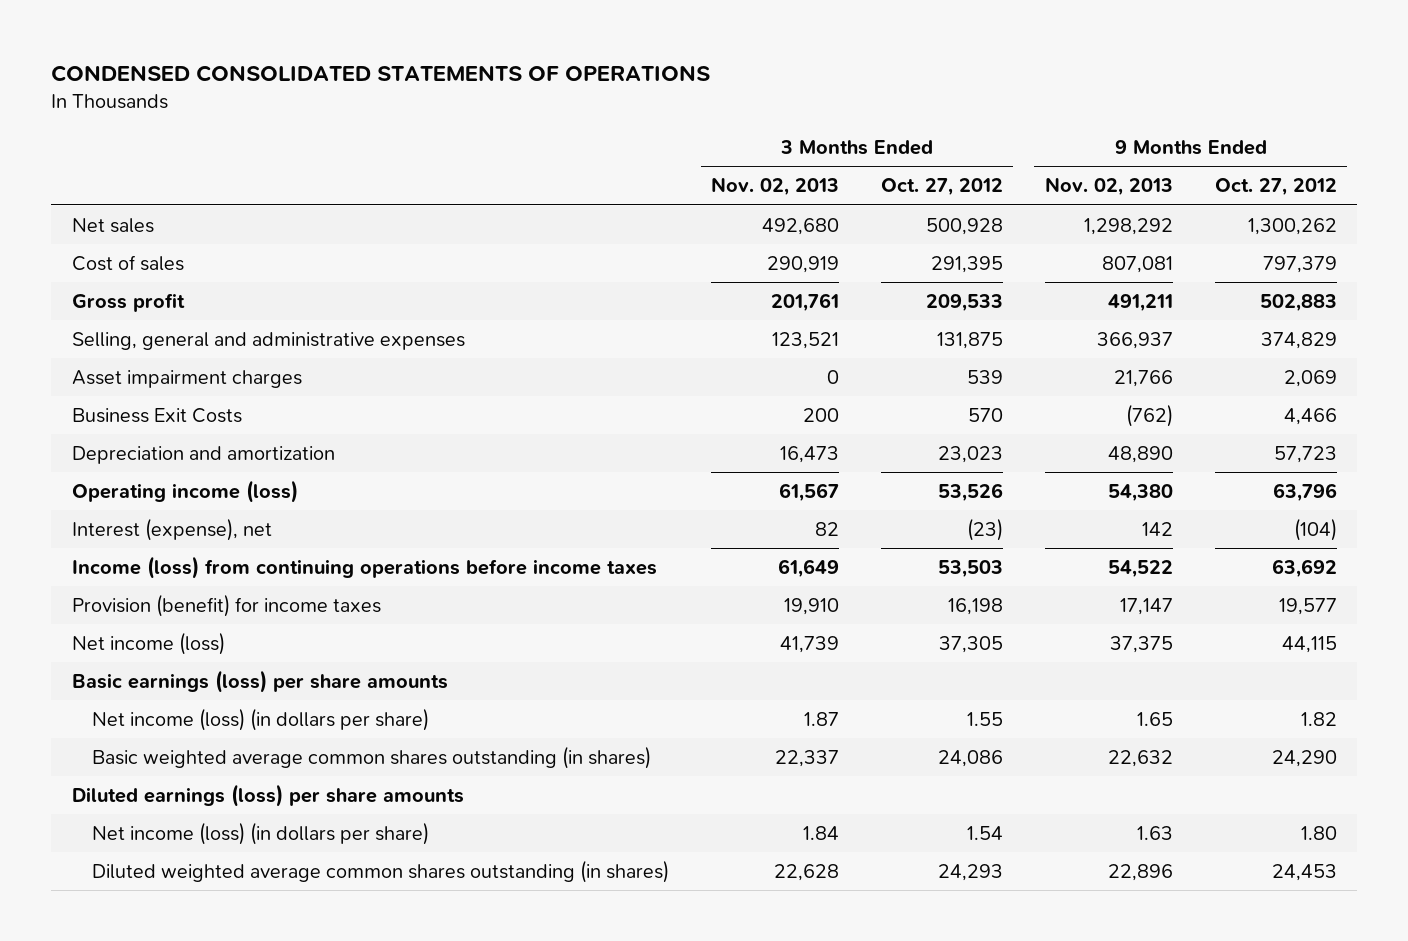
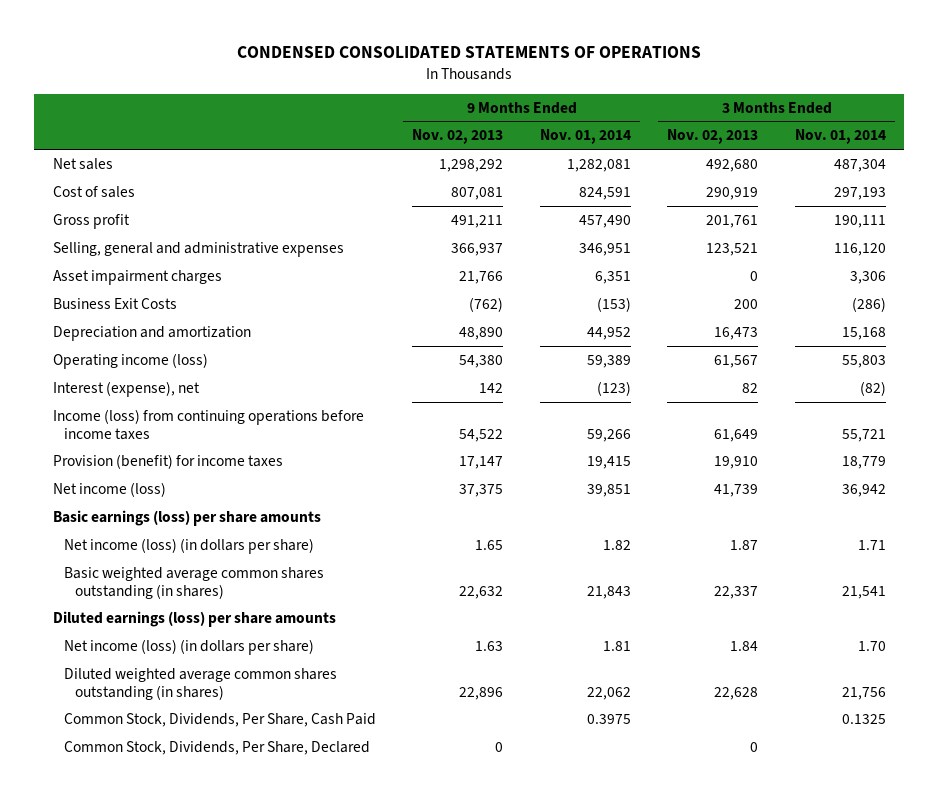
- | 3 Months Ended Nov. 02, 2013 | 3 Months Ended Oct. 27, 2012 | 9 Months Ended Nov. 02, 2013 | 9 Months Ended Oct. 27, 2012
+ | 9 Months Ended Nov. 02, 2013 | 9 Months Ended Nov. 01, 2014 | 3 Months Ended Nov. 02, 2013 | 3 Months Ended Nov. 01, 2014
+ Common Stock, Dividends, Per Share, Cash Paid | | 0.3975 | | 0.1325
+ Common Stock, Dividends, Per Share, Declared | 0 | | 0 |

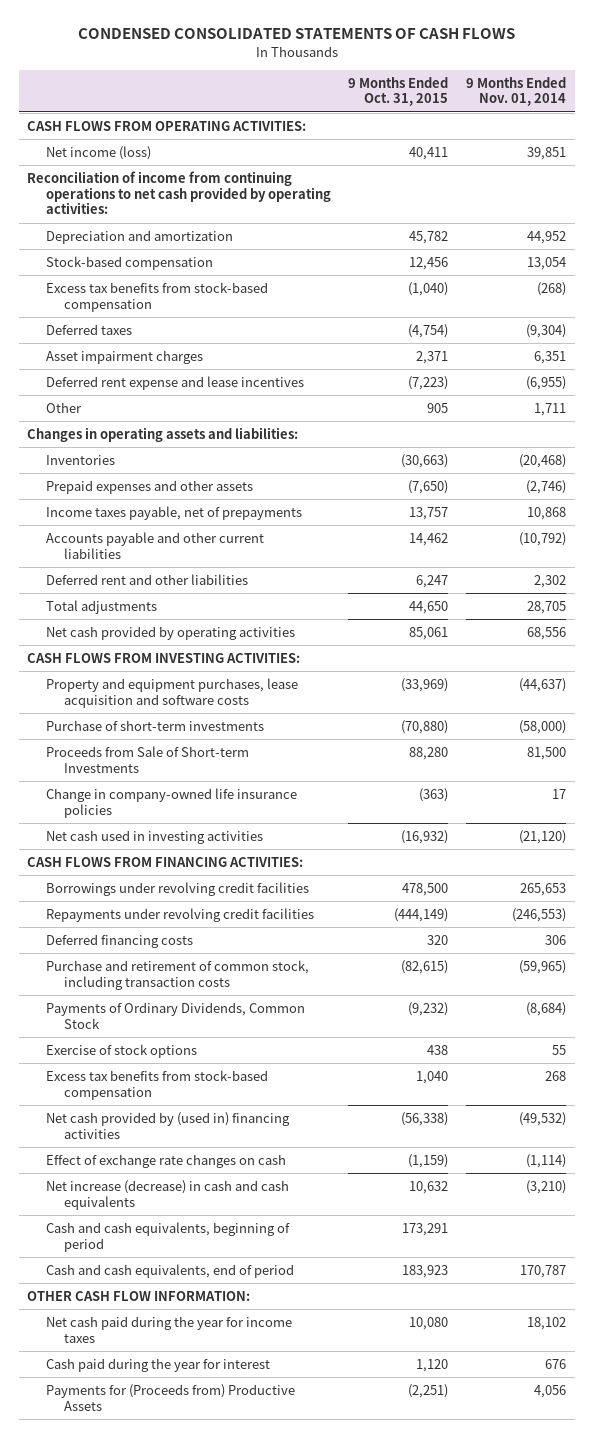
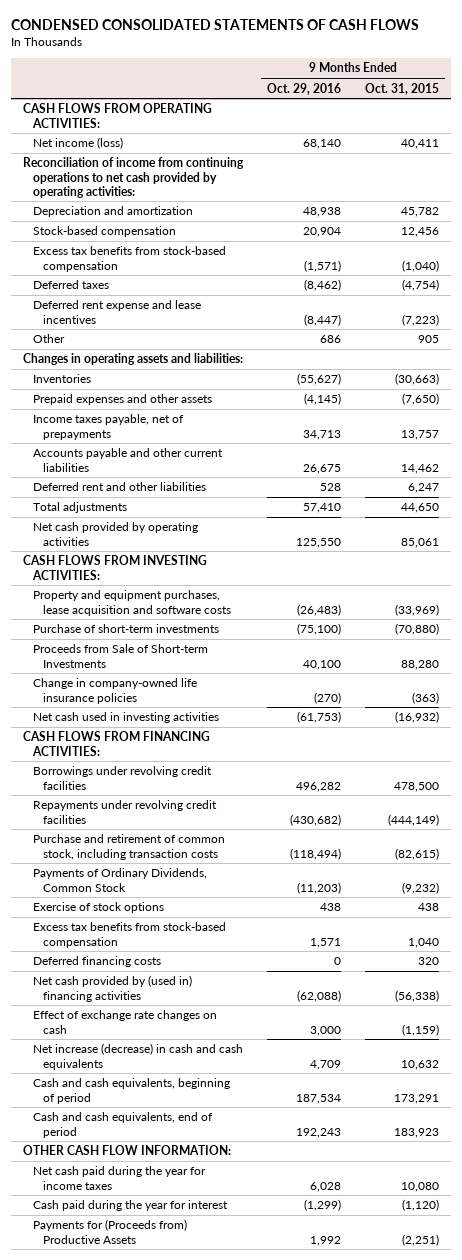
- | 9 Months Ended Oct. 31, 2015 | 9 Months Ended Nov. 01, 2014
+ | 9 Months Ended Oct. 29, 2016 | 9 Months Ended Oct. 31, 2015
- Asset impairment charges | 2,371 | 6,351
moved down: Deferred financing costs | 0 | 320
- Cash paid during the year for interest | 1,120 | 676
+ Cash paid during the year for interest | (1,299) | (1,120)

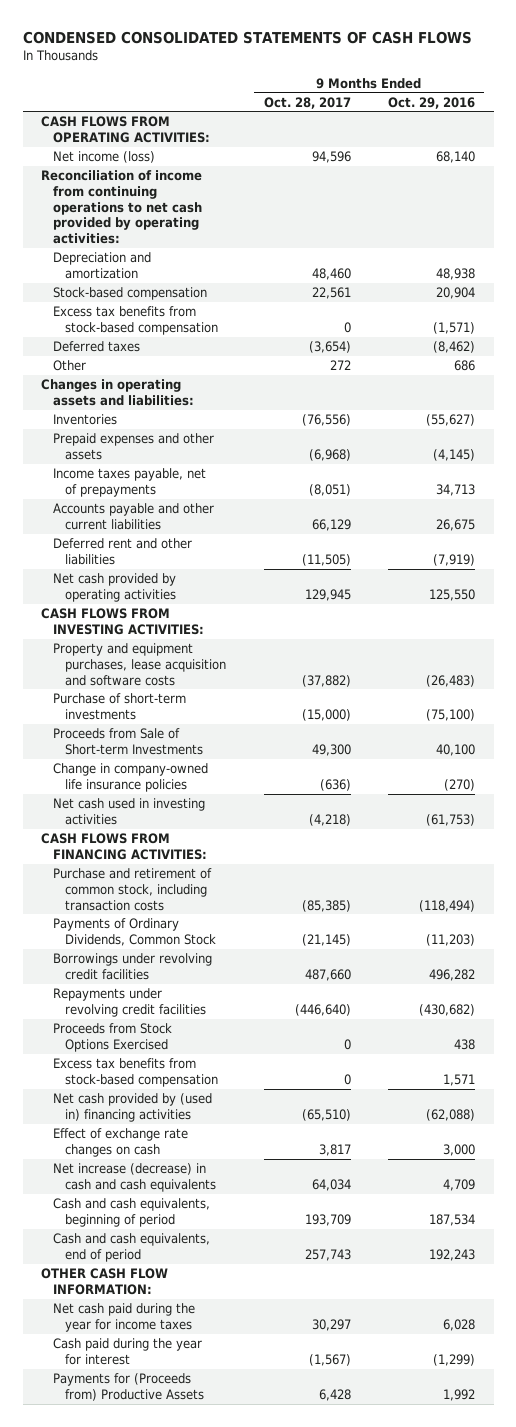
- | 9 Months Ended Oct. 29, 2016 | 9 Months Ended Oct. 31, 2015
+ | 9 Months Ended Oct. 28, 2017 | 9 Months Ended Oct. 29, 2016
- Deferred rent expense and lease incentives | (8,447) | (7,223)
- Deferred rent and other liabilities | 528 | 6,247
- Total adjustments | 57,410 | 44,650
+ Deferred rent and other liabilities | (11,505) | (7,919)
- Exercise of stock options | 438 | 438
moved down: Borrowings under revolving credit facilities | 487,660 | 496,282
moved down: Repayments under revolving credit facilities | (446,640) | (430,682)
+ Proceeds from Stock Options Exercised | 0 | 438
- Deferred financing costs | 0 | 320

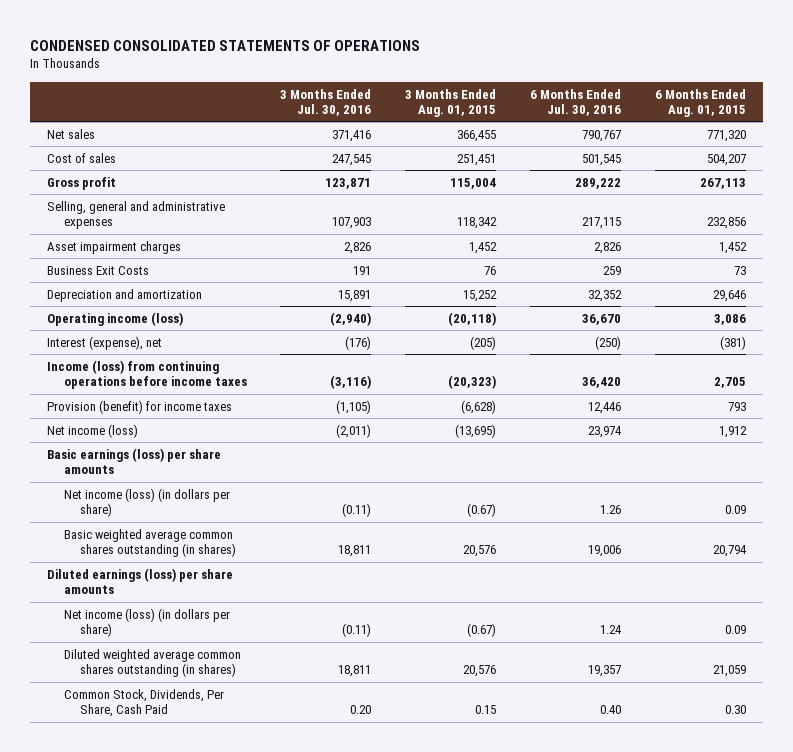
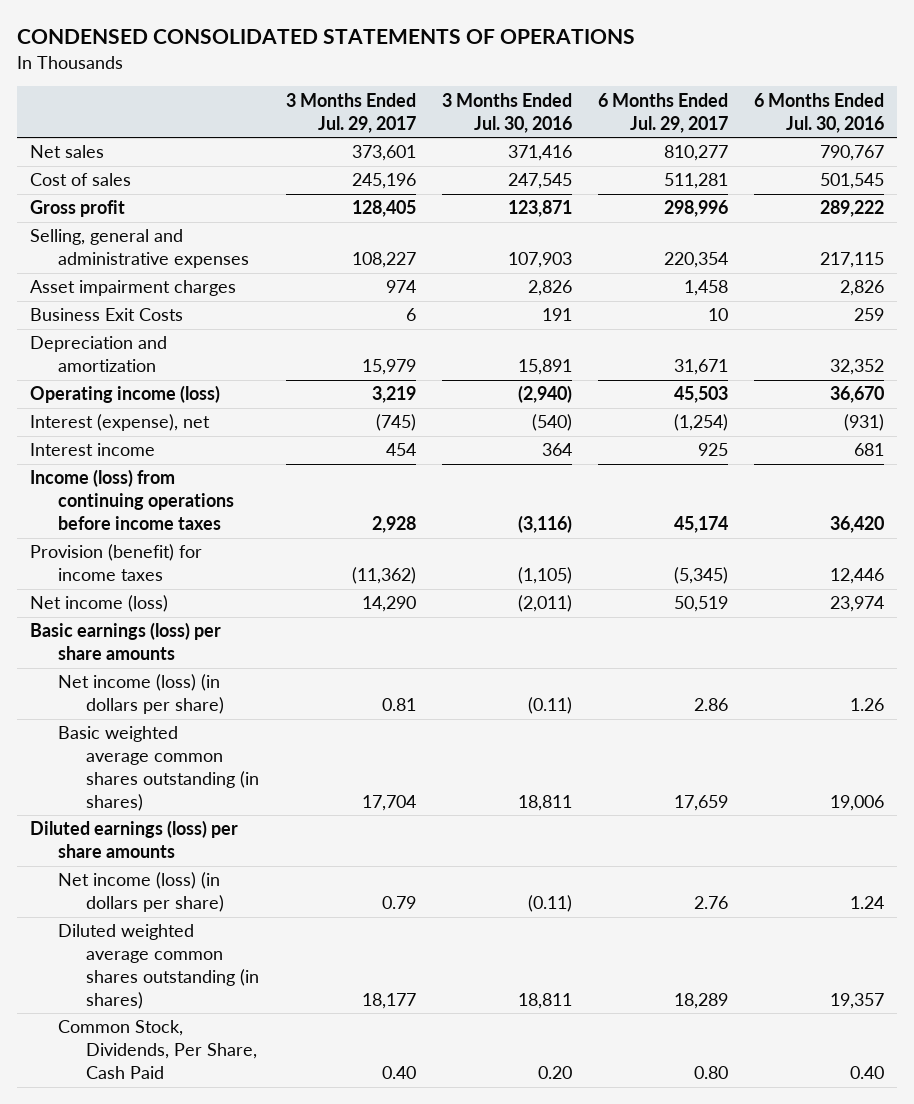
- | 3 Months Ended Jul. 30, 2016 | 3 Months Ended Aug. 01, 2015 | 6 Months Ended Jul. 30, 2016 | 6 Months Ended Aug. 01, 2015
+ | 3 Months Ended Jul. 29, 2017 | 3 Months Ended Jul. 30, 2016 | 6 Months Ended Jul. 29, 2017 | 6 Months Ended Jul. 30, 2016
- Interest (expense), net | (176) | (205) | (250) | (381)
+ Interest (expense), net | (745) | (540) | (1,254) | (931)
+ Interest income | 454 | 364 | 925 | 681

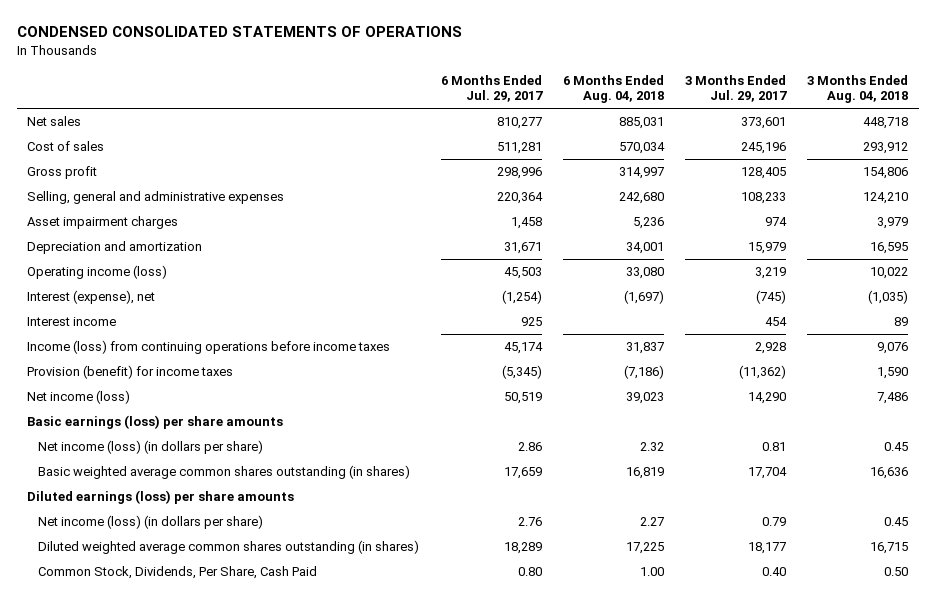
- | 3 Months Ended Jul. 29, 2017 | 3 Months Ended Jul. 30, 2016 | 6 Months Ended Jul. 29, 2017 | 6 Months Ended Jul. 30, 2016
+ | 6 Months Ended Jul. 29, 2017 | 6 Months Ended Aug. 04, 2018 | 3 Months Ended Jul. 29, 2017 | 3 Months Ended Aug. 04, 2018
- Selling, general and administrative expenses | 108,227 | 107,903 | 220,354 | 217,115
+ Selling, general and administrative expenses | 220,364 | 242,680 | 108,233 | 124,210
- Business Exit Costs | 6 | 191 | 10 | 259

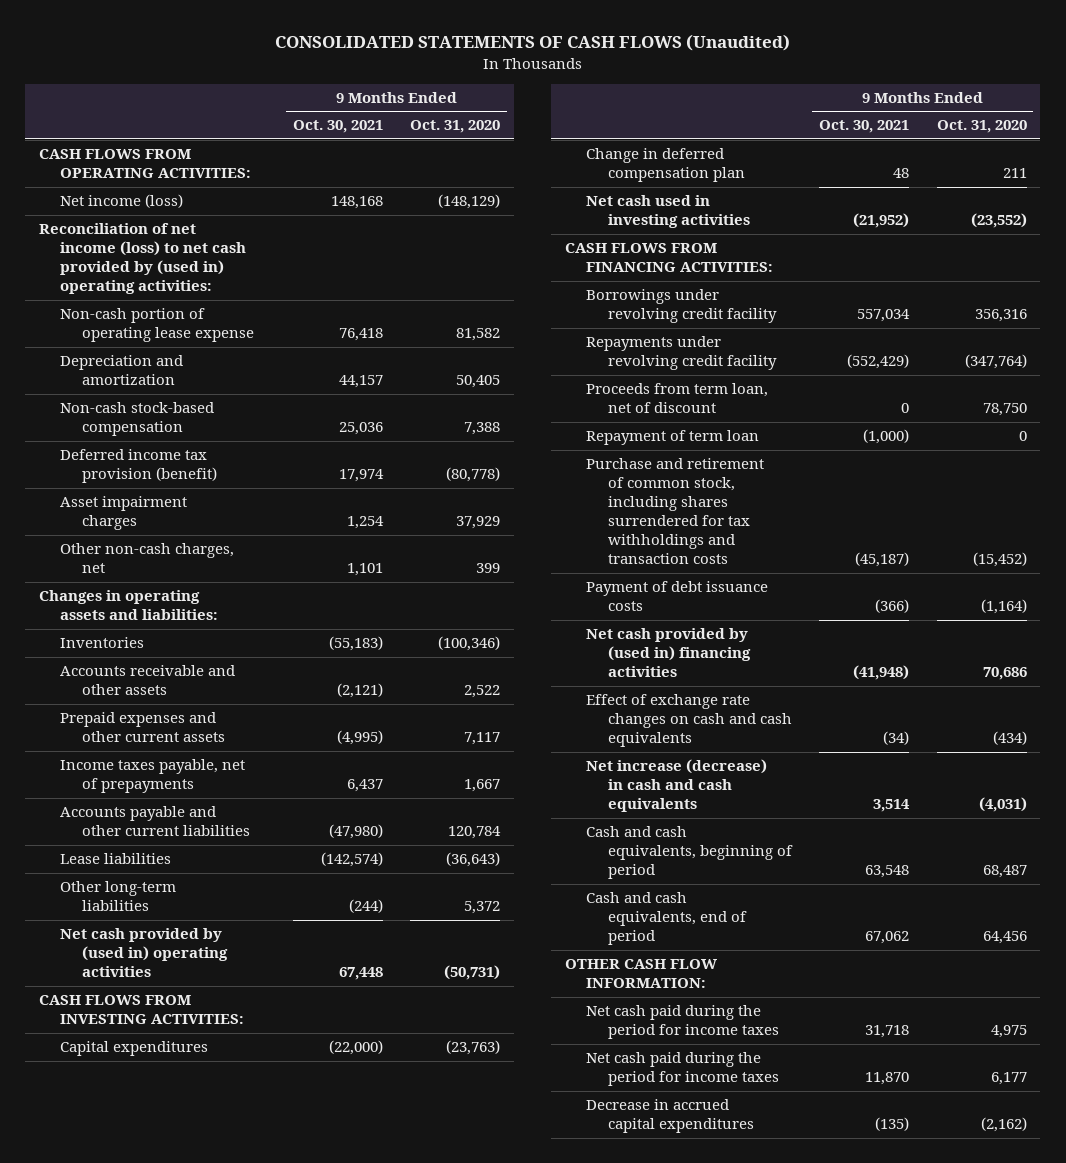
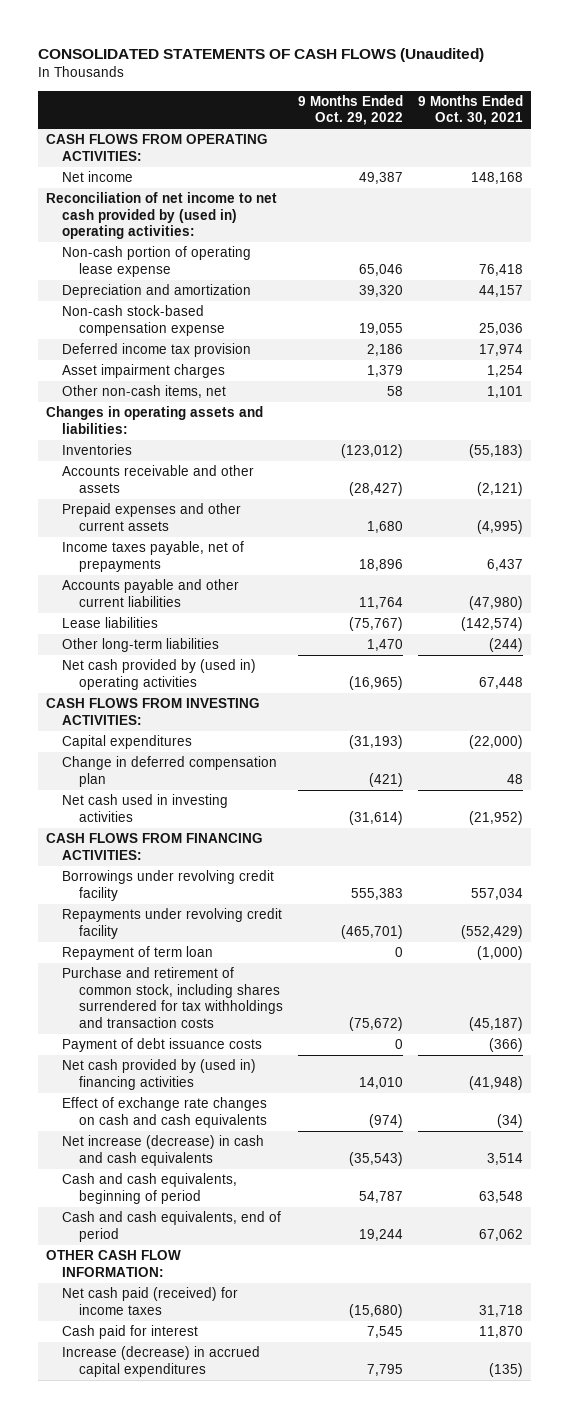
- | 9 Months Ended Oct. 30, 2021 | 9 Months Ended Oct. 31, 2020
+ | 9 Months Ended Oct. 29, 2022 | 9 Months Ended Oct. 30, 2021
- Net income (loss) | 148,168 | (148,129)
- Reconciliation of net income (loss) to net cash provided by (used in) operating activities:
+ Net income | 49,387 | 148,168
+ Reconciliation of net income to net cash provided by (used in) operating activities:
- Non-cash stock-based compensation | 25,036 | 7,388
- Deferred income tax provision (benefit) | 17,974 | (80,778)
+ Non-cash stock-based compensation expense | 19,055 | 25,036
+ Deferred income tax provision | 2,186 | 17,974
- Other non-cash charges, net | 1,101 | 399
+ Other non-cash items, net | 58 | 1,101
- Proceeds from term loan, net of discount | 0 | 78,750
- Net cash paid during the period for income taxes | 31,718 | 4,975
- Net cash paid during the period for income taxes | 11,870 | 6,177
- Decrease in accrued capital expenditures | (135) | (2,162)
+ Net cash paid (received) for income taxes | (15,680) | 31,718
+ Cash paid for interest | 7,545 | 11,870
+ Increase (decrease) in accrued capital expenditures | 7,795 | (135)

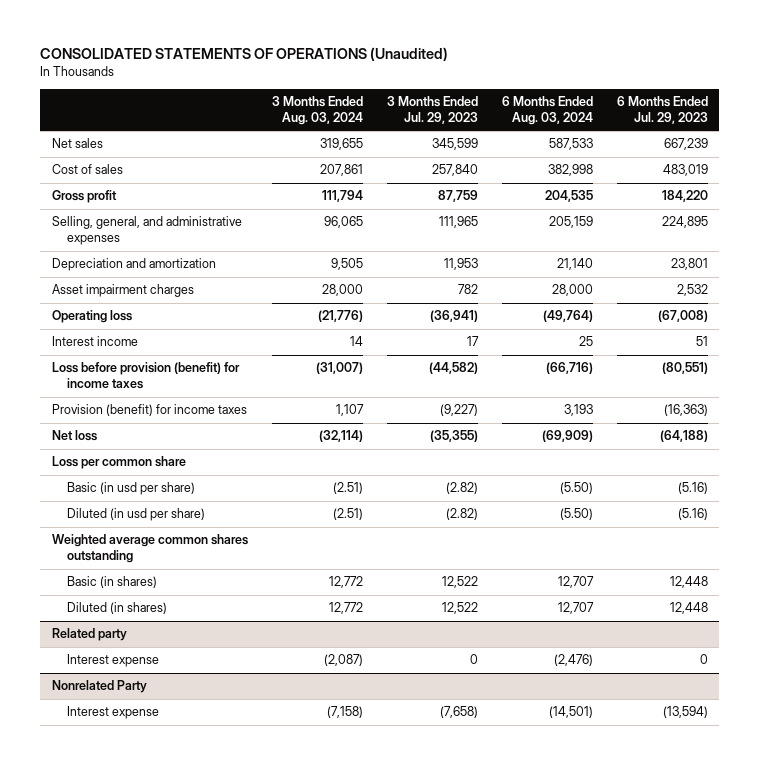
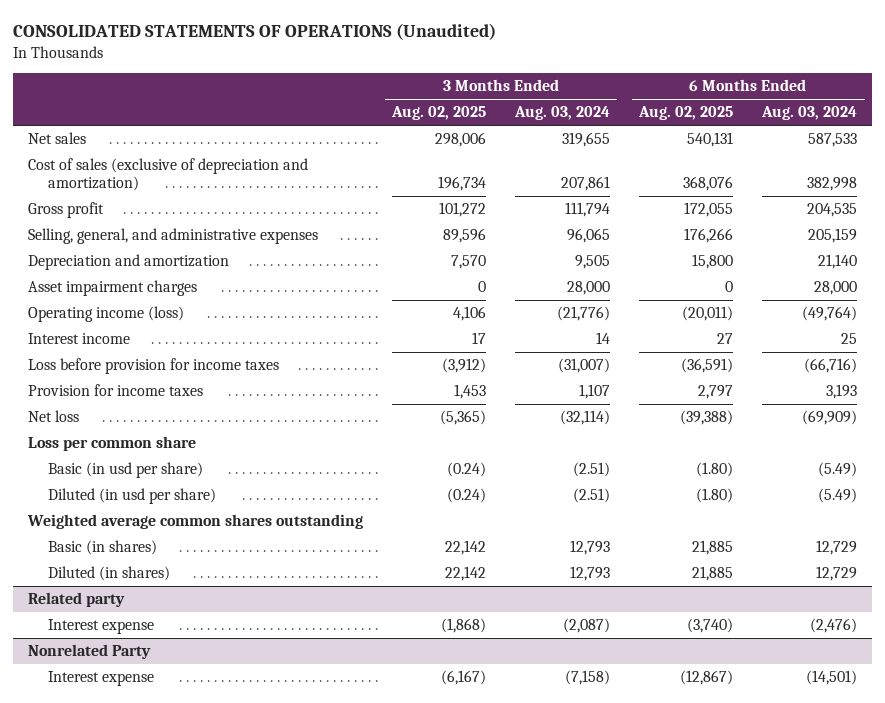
- | 3 Months Ended Aug. 03, 2024 | 3 Months Ended Jul. 29, 2023 | 6 Months Ended Aug. 03, 2024 | 6 Months Ended Jul. 29, 2023
+ | 3 Months Ended Aug. 02, 2025 | 3 Months Ended Aug. 03, 2024 | 6 Months Ended Aug. 02, 2025 | 6 Months Ended Aug. 03, 2024
- Cost of sales | 207,861 | 257,840 | 382,998 | 483,019
+ Cost of sales (exclusive of depreciation and amortization) | 196,734 | 207,861 | 368,076 | 382,998
- Operating loss | (21,776) | (36,941) | (49,764) | (67,008)
+ Operating income (loss) | 4,106 | (21,776) | (20,011) | (49,764)
- Loss before provision (benefit) for income taxes | (31,007) | (44,582) | (66,716) | (80,551)
- Provision (benefit) for income taxes | 1,107 | (9,227) | 3,193 | (16,363)
+ Loss before provision for income taxes | (3,912) | (31,007) | (36,591) | (66,716)
+ Provision for income taxes | 1,453 | 1,107 | 2,797 | 3,193
- Basic (in usd per share) | (2.51) | (2.82) | (5.50) | (5.16)
- Diluted (in usd per share) | (2.51) | (2.82) | (5.50) | (5.16)
+ Basic (in usd per share) | (0.24) | (2.51) | (1.80) | (5.49)
+ Diluted (in usd per share) | (0.24) | (2.51) | (1.80) | (5.49)
- Basic (in shares) | 12,772 | 12,522 | 12,707 | 12,448
- Diluted (in shares) | 12,772 | 12,522 | 12,707 | 12,448
+ Basic (in shares) | 22,142 | 12,793 | 21,885 | 12,729
+ Diluted (in shares) | 22,142 | 12,793 | 21,885 | 12,729

